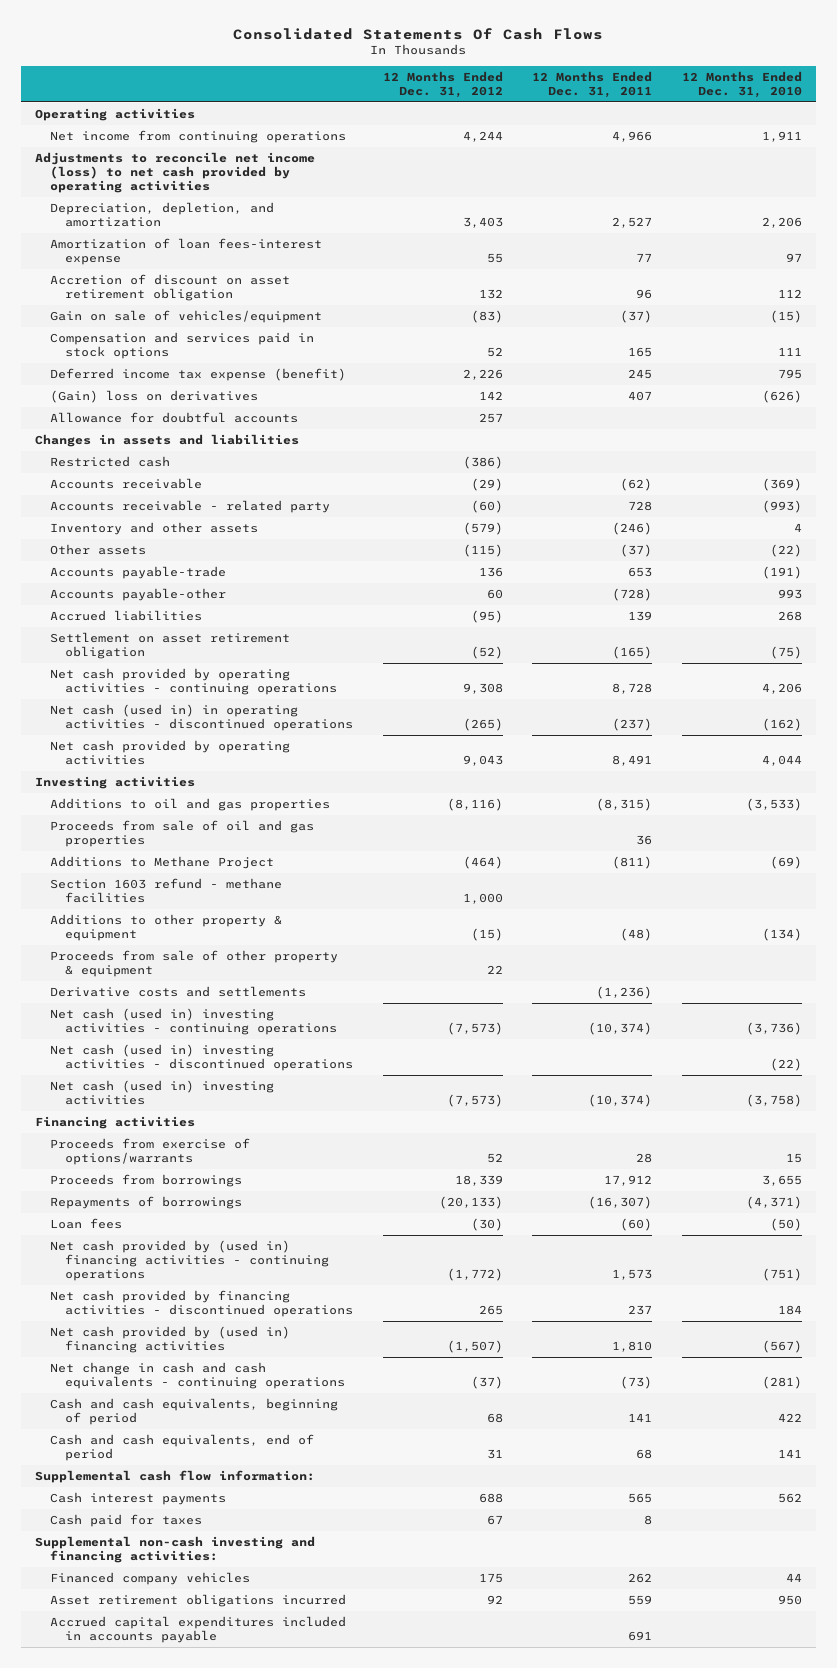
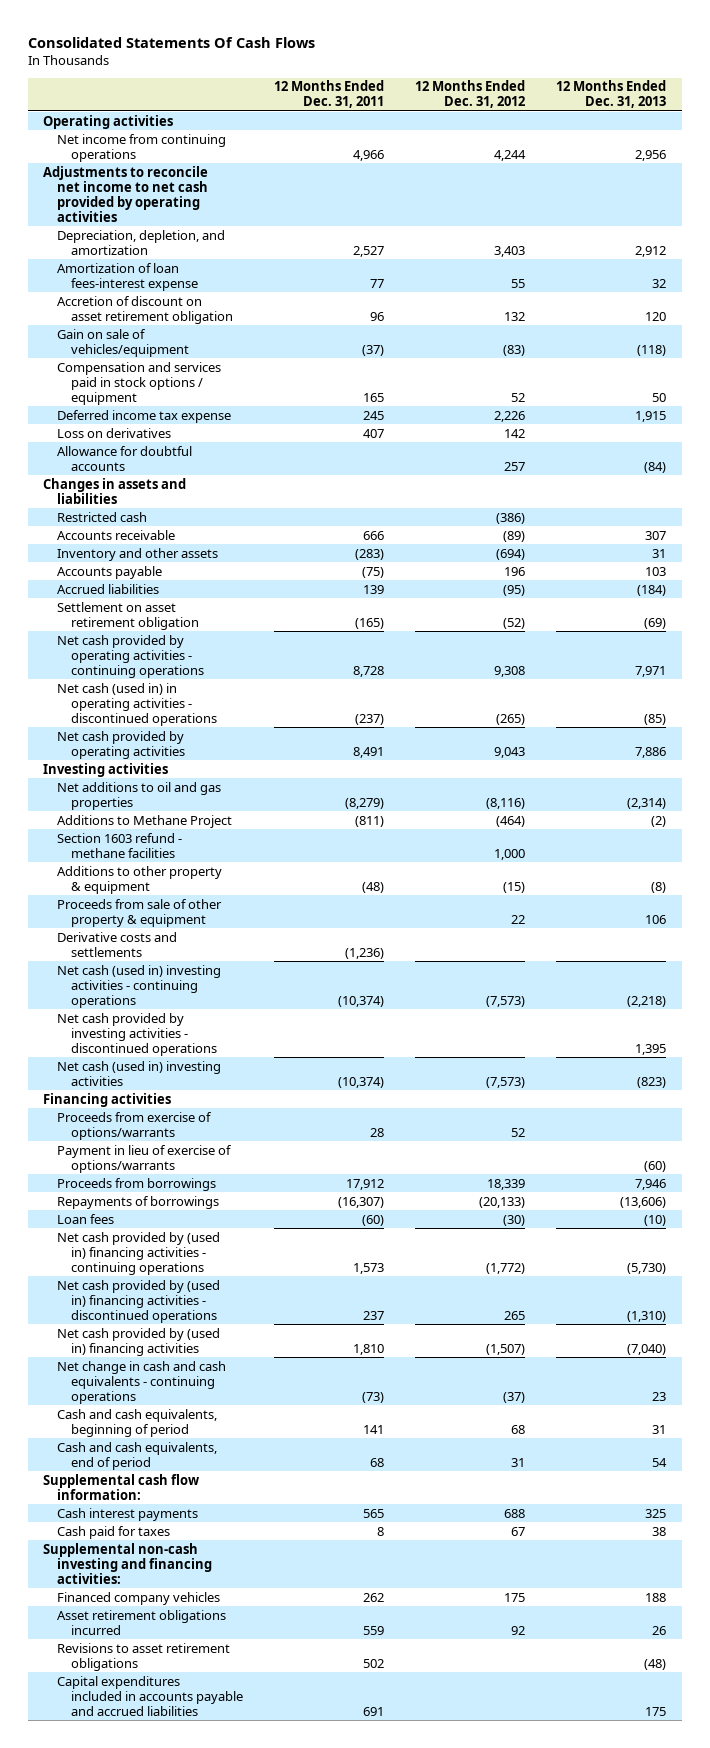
- | 12 Months Ended Dec. 31, 2012 | 12 Months Ended Dec. 31, 2011 | 12 Months Ended Dec. 31, 2010
+ | 12 Months Ended Dec. 31, 2011 | 12 Months Ended Dec. 31, 2012 | 12 Months Ended Dec. 31, 2013
- Adjustments to reconcile net income (loss) to net cash provided by operating activities
+ Adjustments to reconcile net income to net cash provided by operating activities
- Compensation and services paid in stock options | 52 | 165 | 111
- Deferred income tax expense (benefit) | 2,226 | 245 | 795
- (Gain) loss on derivatives | 142 | 407 | (626)
+ Compensation and services paid in stock options / equipment | 165 | 52 | 50
+ Deferred income tax expense | 245 | 2,226 | 1,915
+ Loss on derivatives | 407 | 142 |
- Accounts receivable | (29) | (62) | (369)
- Accounts receivable - related party | (60) | 728 | (993)
- Inventory and other assets | (579) | (246) | 4
- Other assets | (115) | (37) | (22)
- Accounts payable-trade | 136 | 653 | (191)
- Accounts payable-other | 60 | (728) | 993
+ Accounts receivable | 666 | (89) | 307
+ Inventory and other assets | (283) | (694) | 31
+ Accounts payable | (75) | 196 | 103
- Additions to oil and gas properties | (8,116) | (8,315) | (3,533)
- Proceeds from sale of oil and gas properties | | 36 |
+ Net additions to oil and gas properties | (8,279) | (8,116) | (2,314)
- Net cash (used in) investing activities - discontinued operations | | | (22)
+ Net cash provided by investing activities - discontinued operations | | | 1,395
+ Payment in lieu of exercise of options/warrants | | | (60)
- Net cash provided by financing activities - discontinued operations | 265 | 237 | 184
+ Net cash provided by (used in) financing activities - discontinued operations | 237 | 265 | (1,310)
- Accrued capital expenditures included in accounts payable | | 691 |
+ Revisions to asset retirement obligations | 502 | | (48)
+ Capital expenditures included in accounts payable and accrued liabilities | 691 | | 175

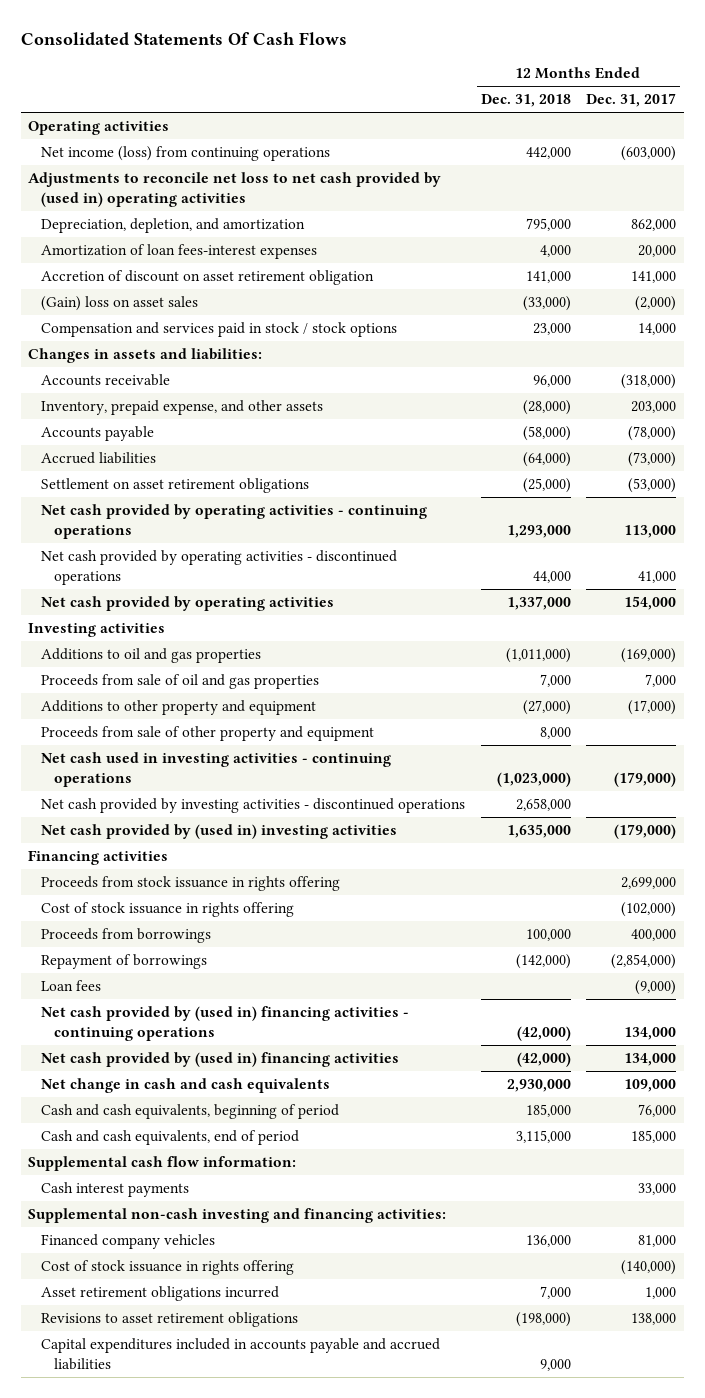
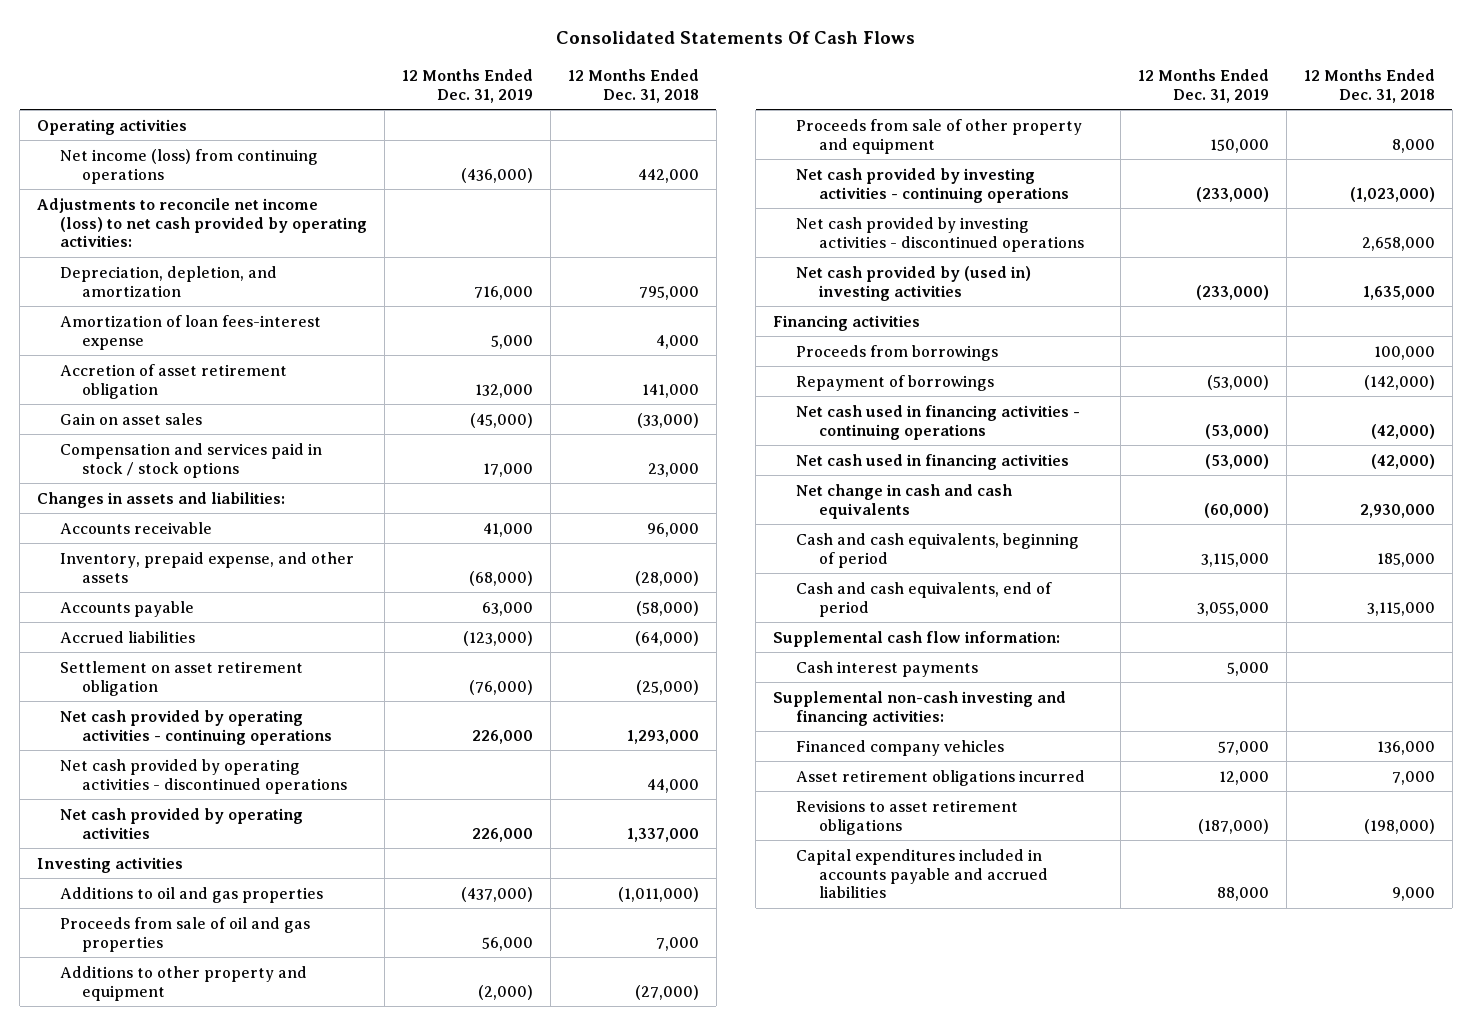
- | 12 Months Ended Dec. 31, 2018 | 12 Months Ended Dec. 31, 2017
+ | 12 Months Ended Dec. 31, 2019 | 12 Months Ended Dec. 31, 2018
- Adjustments to reconcile net loss to net cash provided by (used in) operating activities
+ Adjustments to reconcile net income (loss) to net cash provided by operating activities:
- Amortization of loan fees-interest expenses | 4,000 | 20,000
- Accretion of discount on asset retirement obligation | 141,000 | 141,000
- (Gain) loss on asset sales | (33,000) | (2,000)
+ Amortization of loan fees-interest expense | 5,000 | 4,000
+ Accretion of asset retirement obligation | 132,000 | 141,000
+ Gain on asset sales | (45,000) | (33,000)
- Settlement on asset retirement obligations | (25,000) | (53,000)
+ Settlement on asset retirement obligation | (76,000) | (25,000)
- Net cash used in investing activities - continuing operations | (1,023,000) | (179,000)
+ Net cash provided by investing activities - continuing operations | (233,000) | (1,023,000)
- Proceeds from stock issuance in rights offering | | 2,699,000
- Cost of stock issuance in rights offering | | (102,000)
- Loan fees | | (9,000)
- Net cash provided by (used in) financing activities - continuing operations | (42,000) | 134,000
- Net cash provided by (used in) financing activities | (42,000) | 134,000
+ Net cash used in financing activities - continuing operations | (53,000) | (42,000)
+ Net cash used in financing activities | (53,000) | (42,000)
- Cost of stock issuance in rights offering | | (140,000)

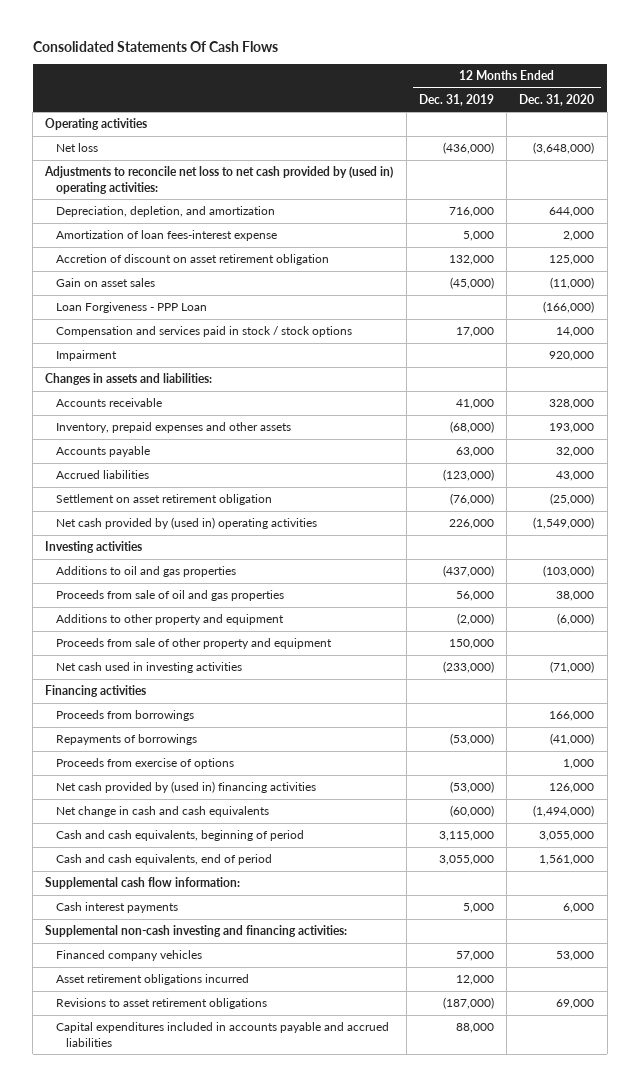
- | 12 Months Ended Dec. 31, 2019 | 12 Months Ended Dec. 31, 2018
+ | 12 Months Ended Dec. 31, 2019 | 12 Months Ended Dec. 31, 2020
- Net income (loss) from continuing operations | (436,000) | 442,000
- Adjustments to reconcile net income (loss) to net cash provided by operating activities:
+ Net loss | (436,000) | (3,648,000)
+ Adjustments to reconcile net loss to net cash provided by (used in) operating activities:
- Accretion of asset retirement obligation | 132,000 | 141,000
+ Accretion of discount on asset retirement obligation | 132,000 | 125,000
+ Loan Forgiveness - PPP Loan | | (166,000)
+ Impairment | | 920,000
- Inventory, prepaid expense, and other assets | (68,000) | (28,000)
+ Inventory, prepaid expenses and other assets | (68,000) | 193,000
- Net cash provided by operating activities - continuing operations | 226,000 | 1,293,000
- Net cash provided by operating activities - discontinued operations | | 44,000
- Net cash provided by operating activities | 226,000 | 1,337,000
+ Net cash provided by (used in) operating activities | 226,000 | (1,549,000)
- Net cash provided by investing activities - continuing operations | (233,000) | (1,023,000)
- Net cash provided by investing activities - discontinued operations | | 2,658,000
- Net cash provided by (used in) investing activities | (233,000) | 1,635,000
+ Net cash used in investing activities | (233,000) | (71,000)
- Repayment of borrowings | (53,000) | (142,000)
- Net cash used in financing activities - continuing operations | (53,000) | (42,000)
- Net cash used in financing activities | (53,000) | (42,000)
+ Repayments of borrowings | (53,000) | (41,000)
+ Proceeds from exercise of options | | 1,000
+ Net cash provided by (used in) financing activities | (53,000) | 126,000

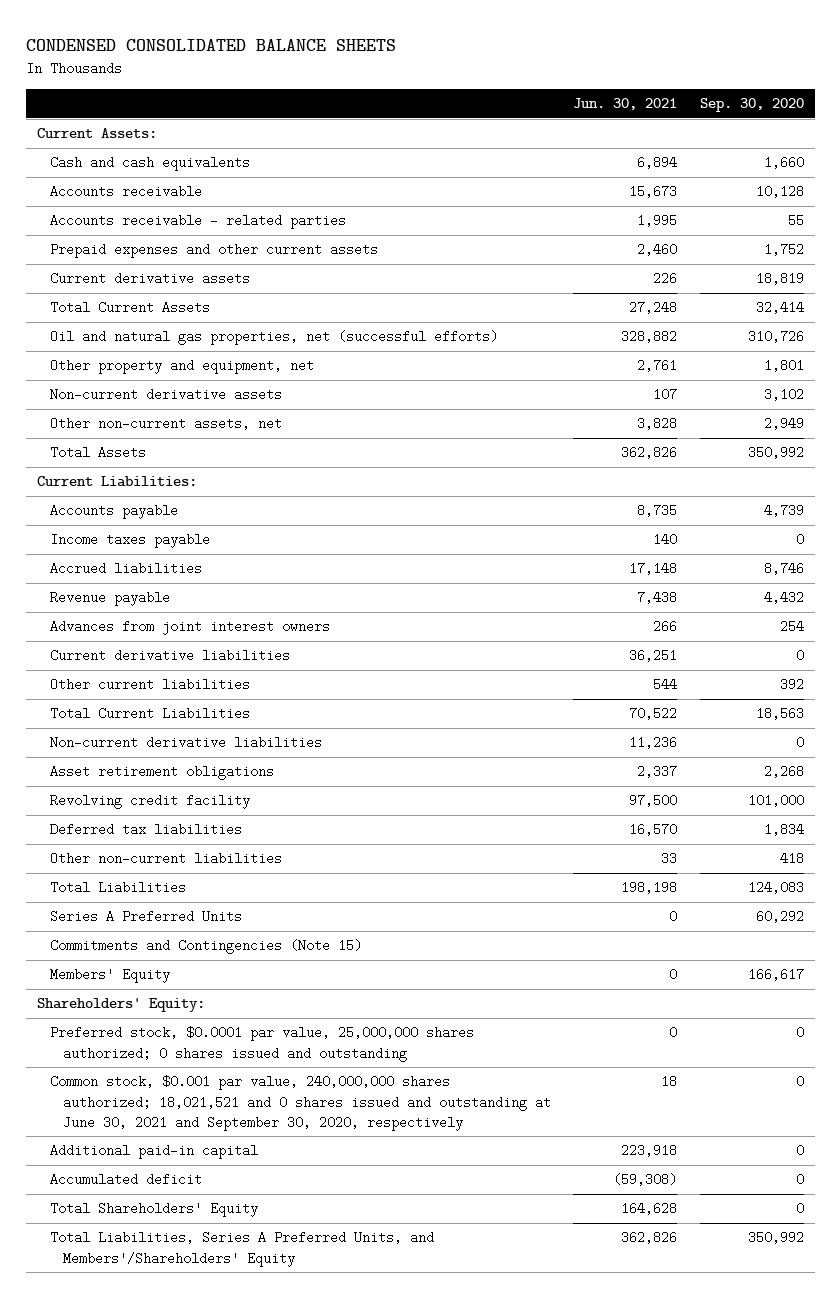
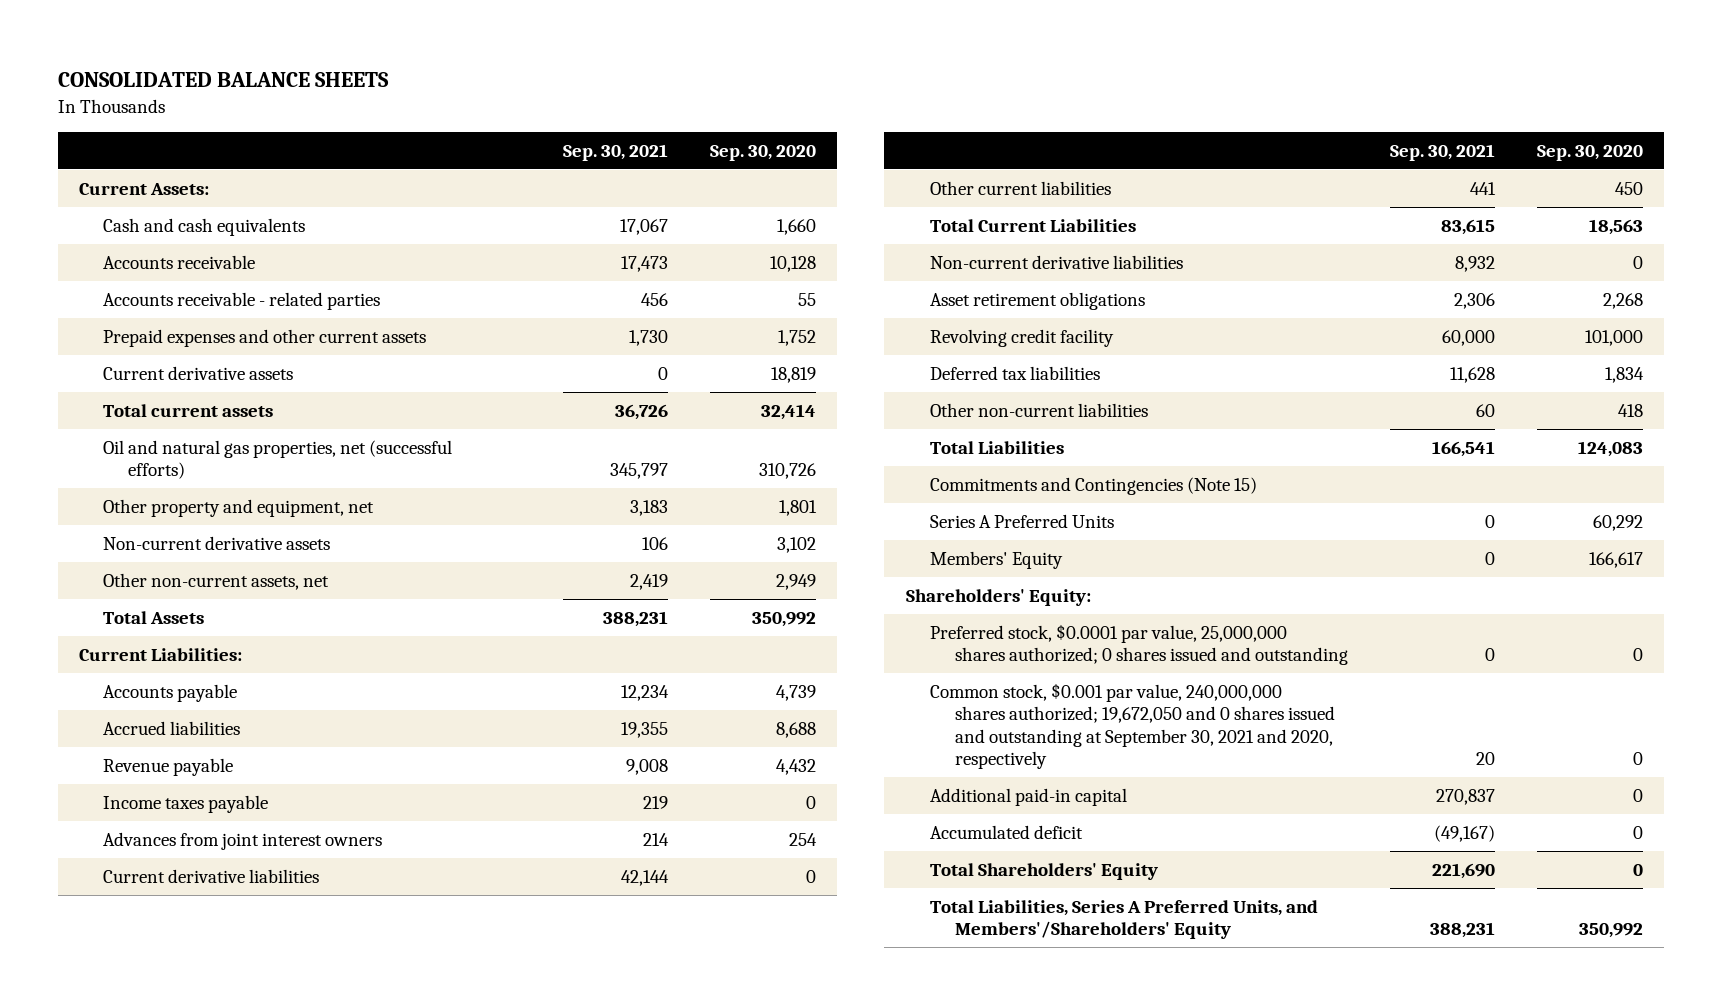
- CONDENSED CONSOLIDATED BALANCE SHEETS
+ CONSOLIDATED BALANCE SHEETS
- | Jun. 30, 2021 | Sep. 30, 2020
+ | Sep. 30, 2021 | Sep. 30, 2020
- Total Current Assets | 27,248 | 32,414
+ Total current assets | 36,726 | 32,414
- Accrued liabilities | 17,148 | 8,746
+ Accrued liabilities | 19,355 | 8,688
moved down: Income taxes payable | 219 | 0
- Other current liabilities | 544 | 392
+ Other current liabilities | 441 | 450
moved down: Series A Preferred Units | 0 | 60,292
- Common stock, $0.001 par value, 240,000,000 shares authorized; 18,021,521 and 0 shares issued and outstanding at June 30, 2021 and September 30, 2020, respectively | 18 | 0
+ Common stock, $0.001 par value, 240,000,000 shares authorized; 19,672,050 and 0 shares issued and outstanding at September 30, 2021 and 2020, respectively | 20 | 0

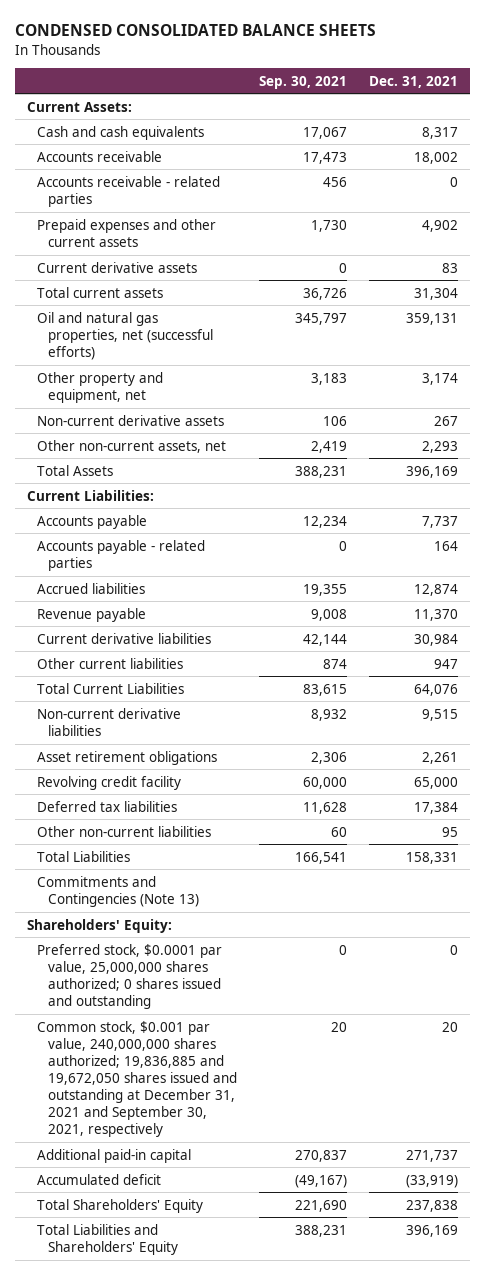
- CONSOLIDATED BALANCE SHEETS
+ CONDENSED CONSOLIDATED BALANCE SHEETS
- | Sep. 30, 2021 | Sep. 30, 2020
+ | Sep. 30, 2021 | Dec. 31, 2021
+ Accounts payable - related parties | 0 | 164
- Income taxes payable | 219 | 0
- Advances from joint interest owners | 214 | 254
- Other current liabilities | 441 | 450
+ Other current liabilities | 874 | 947
- Commitments and Contingencies (Note 15)
- Series A Preferred Units | 0 | 60,292
- Members' Equity | 0 | 166,617
+ Commitments and Contingencies (Note 13)
- Common stock, $0.001 par value, 240,000,000 shares authorized; 19,672,050 and 0 shares issued and outstanding at September 30, 2021 and 2020, respectively | 20 | 0
+ Common stock, $0.001 par value, 240,000,000 shares authorized; 19,836,885 and 19,672,050 shares issued and outstanding at December 31, 2021 and September 30, 2021, respectively | 20 | 20
- Total Liabilities, Series A Preferred Units, and Members'/Shareholders' Equity | 388,231 | 350,992
+ Total Liabilities and Shareholders' Equity | 388,231 | 396,169

